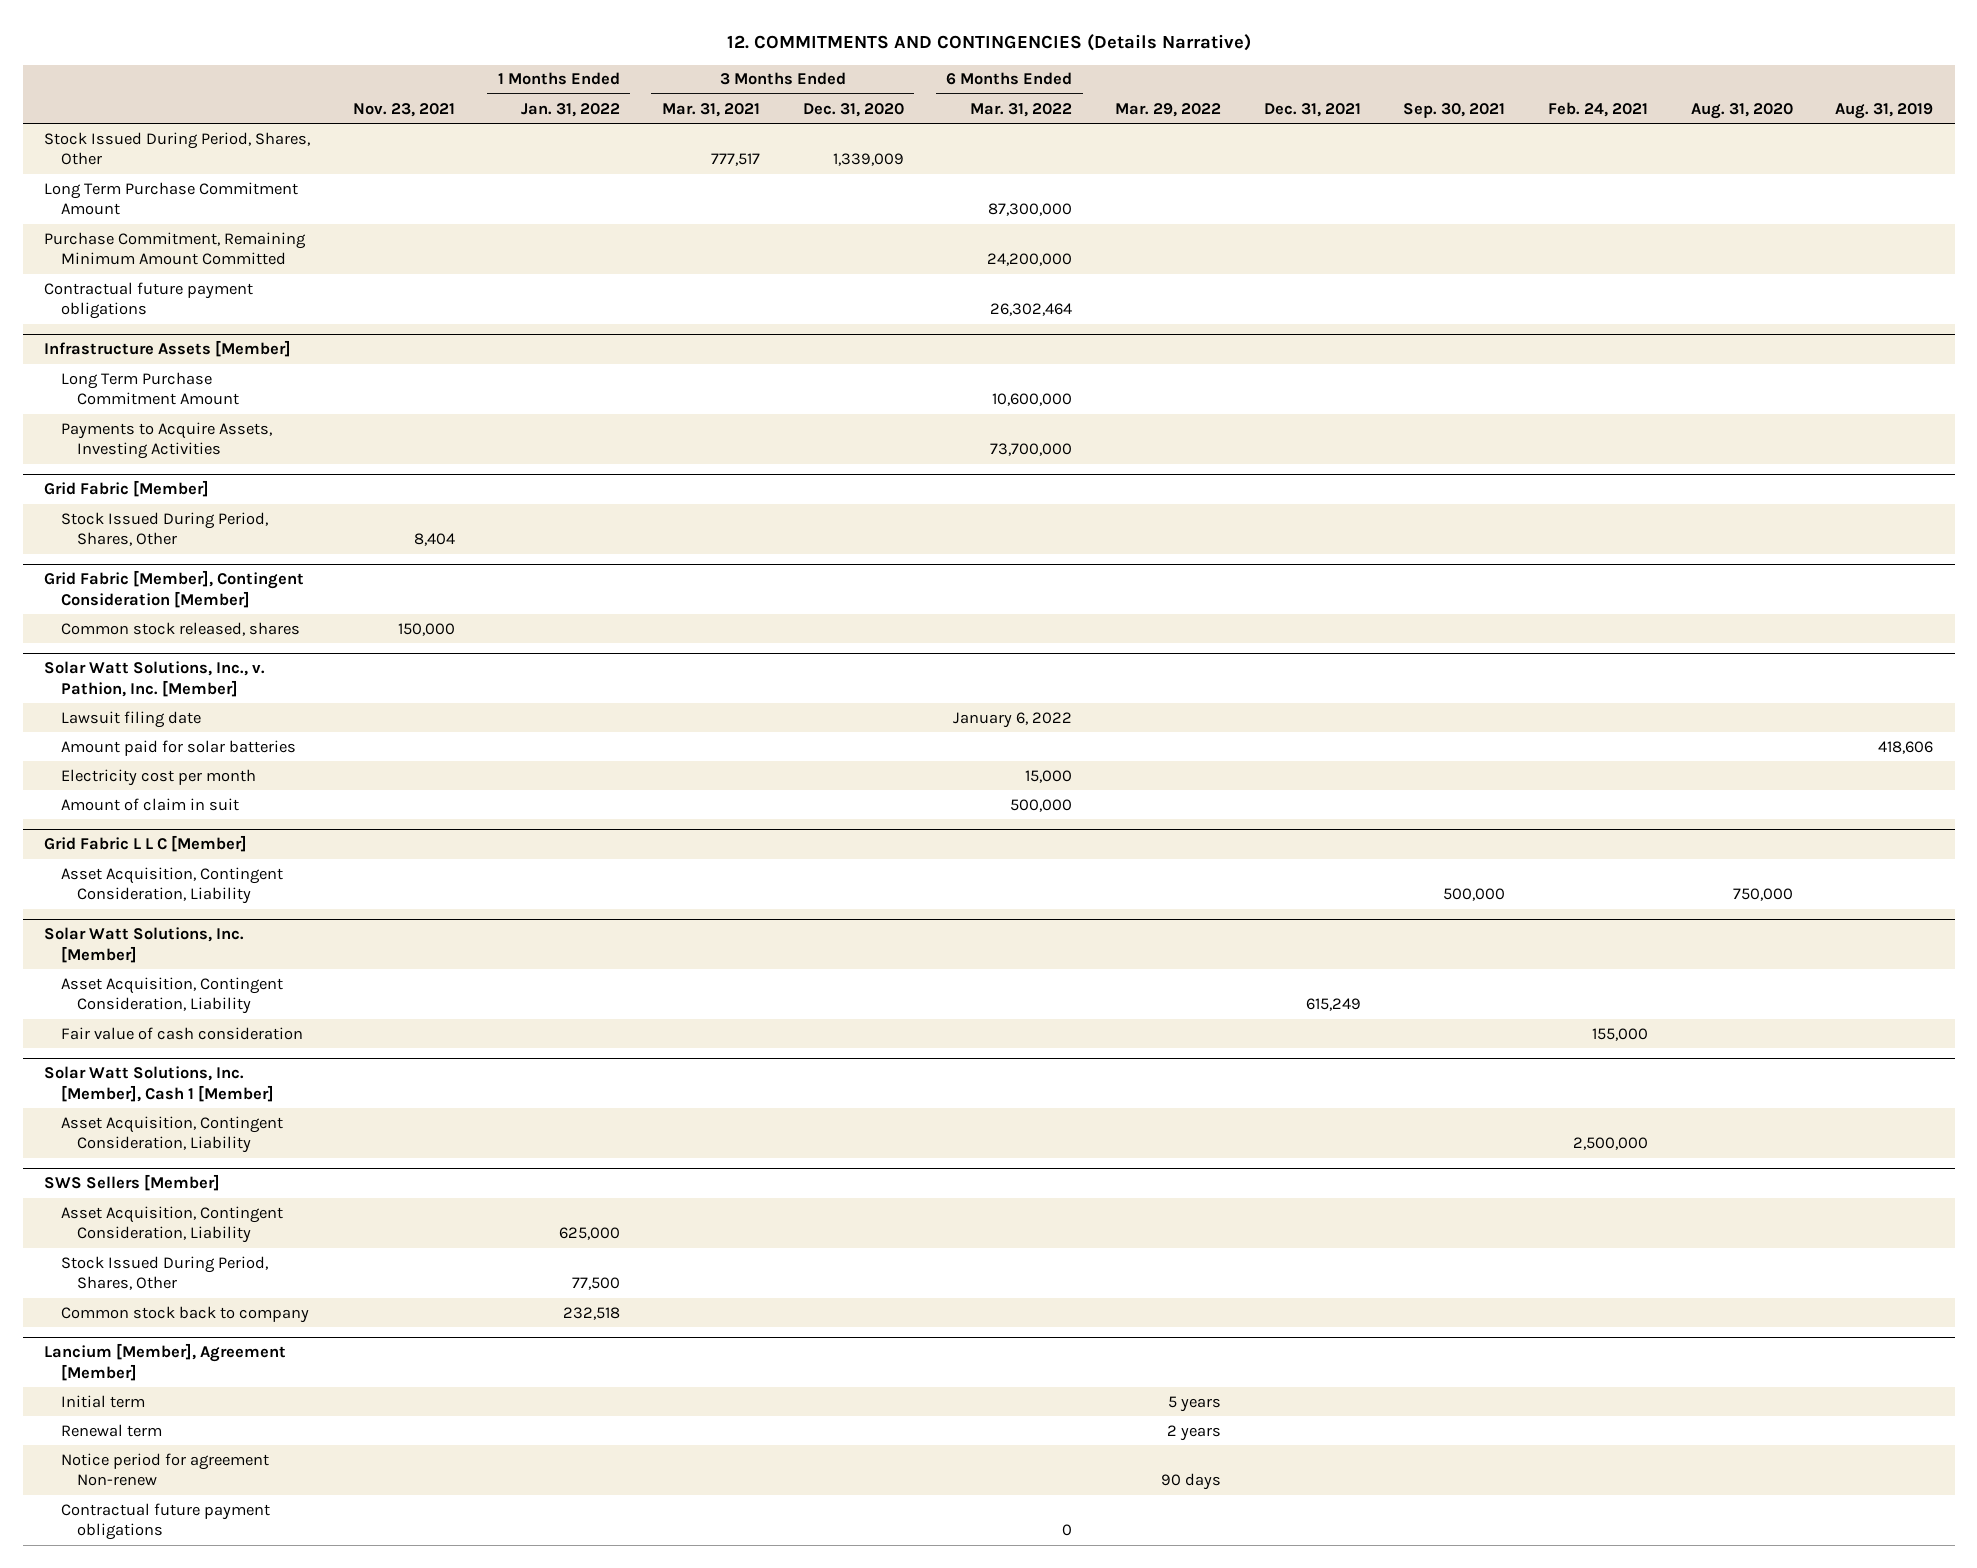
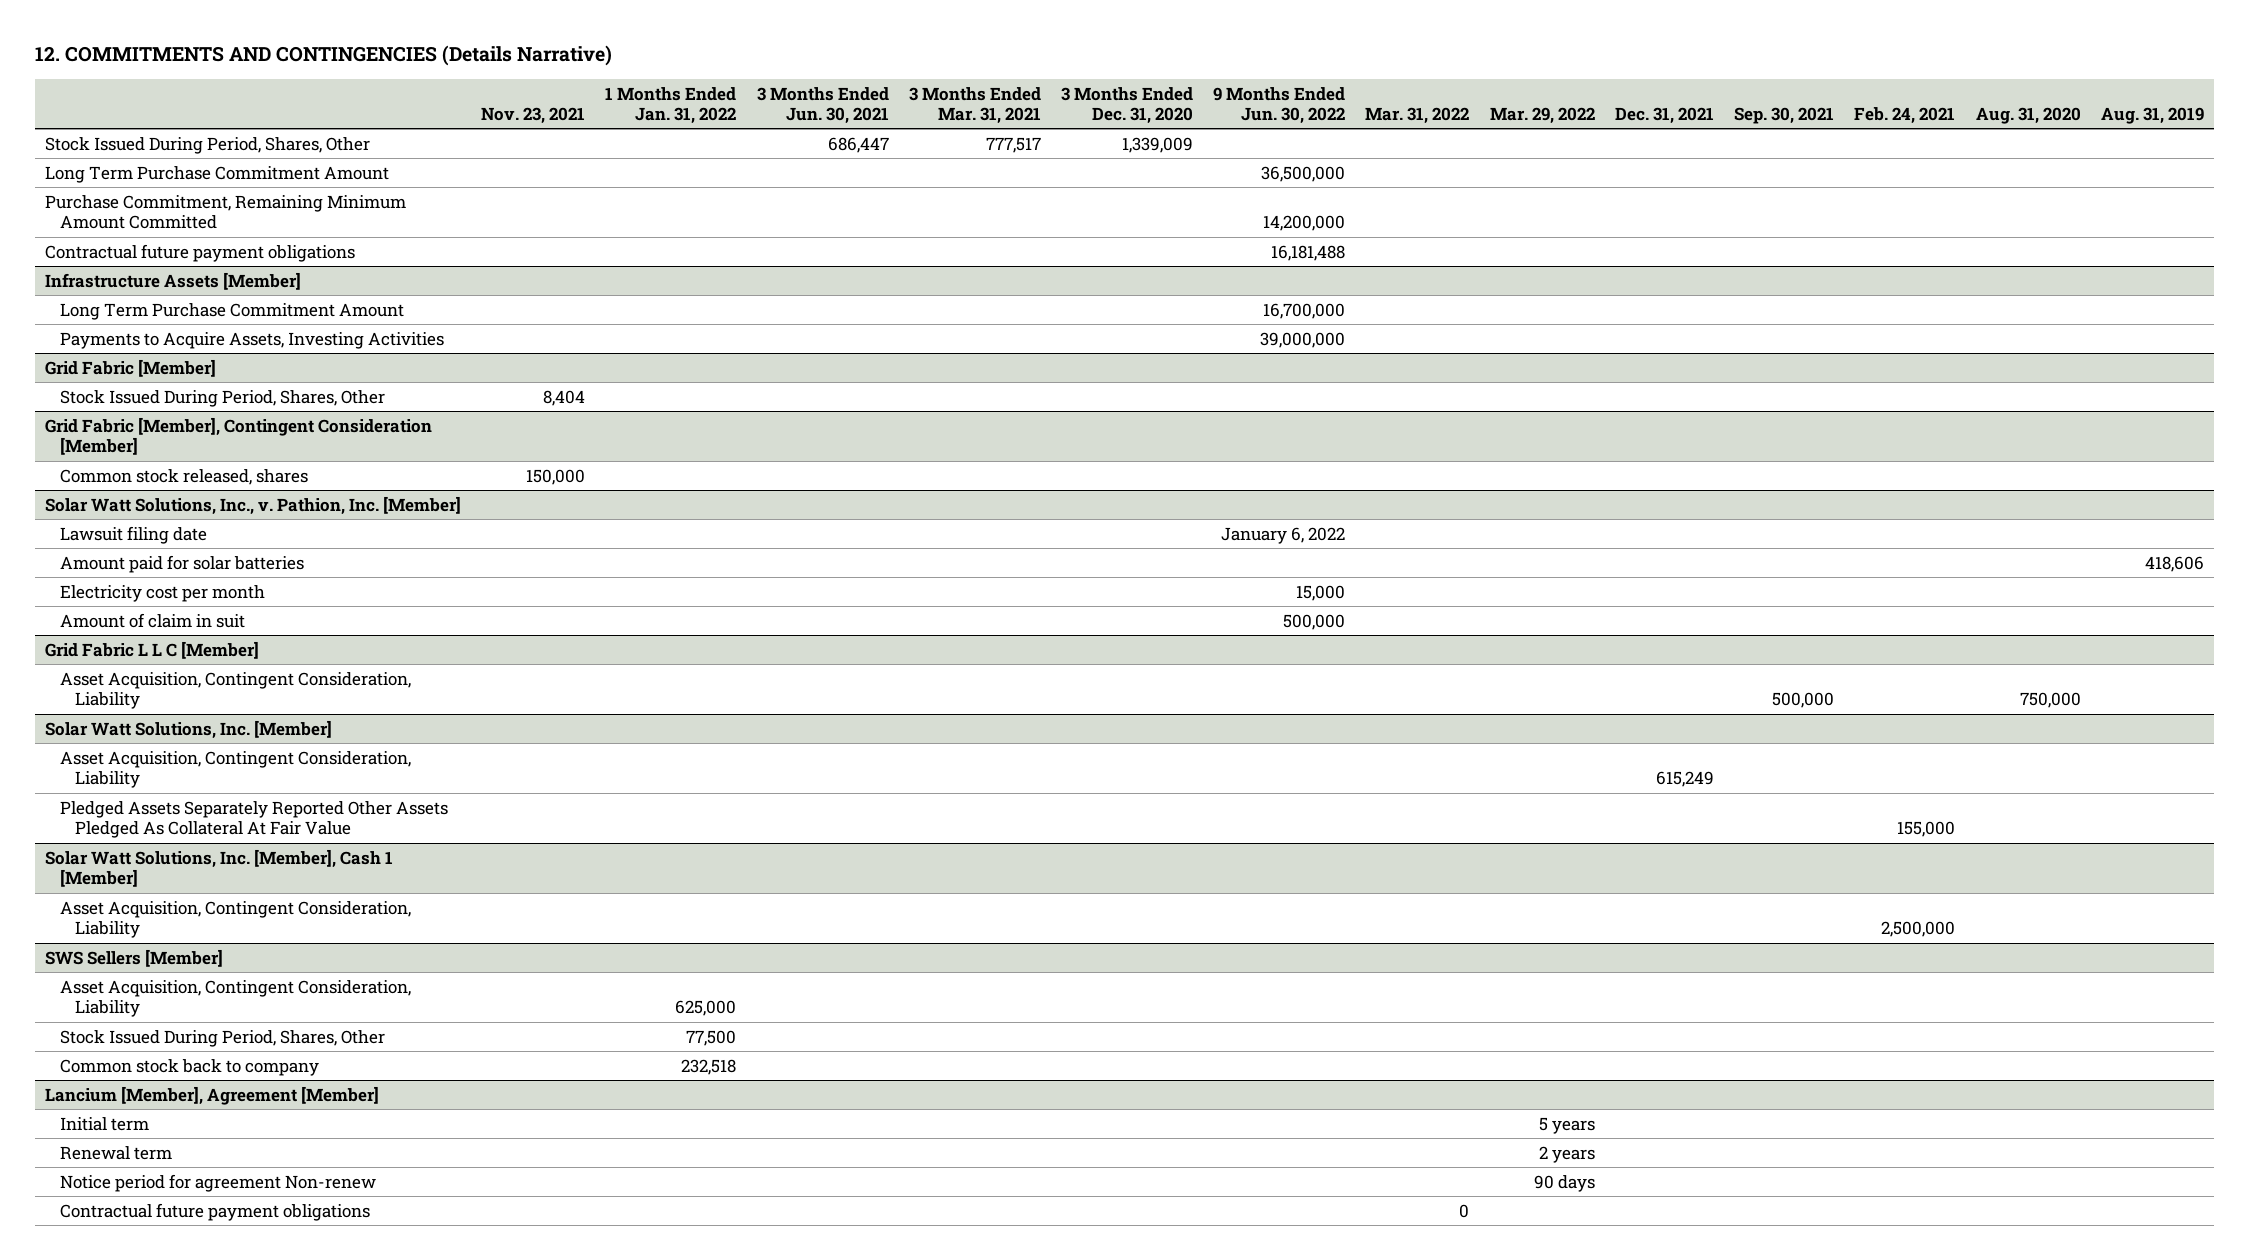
- | Nov. 23, 2021 | 1 Months Ended Jan. 31, 2022 | 3 Months Ended Mar. 31, 2021 | 3 Months Ended Dec. 31, 2020 | 6 Months Ended Mar. 31, 2022 | Mar. 29, 2022 | Dec. 31, 2021 | Sep. 30, 2021 | Feb. 24, 2021 | Aug. 31, 2020 | Aug. 31, 2019
+ | Nov. 23, 2021 | 1 Months Ended Jan. 31, 2022 | 3 Months Ended Jun. 30, 2021 | 3 Months Ended Mar. 31, 2021 | 3 Months Ended Dec. 31, 2020 | 9 Months Ended Jun. 30, 2022 | Mar. 31, 2022 | Mar. 29, 2022 | Dec. 31, 2021 | Sep. 30, 2021 | Feb. 24, 2021 | Aug. 31, 2020 | Aug. 31, 2019
@ Solar Watt Solutions, Inc. [Member]
- Fair value of cash consideration | | | | | | | | | 155,000 | |
+ Pledged Assets Separately Reported Other Assets Pledged As Collateral At Fair Value | | | | | | | | | | | 155,000 | |

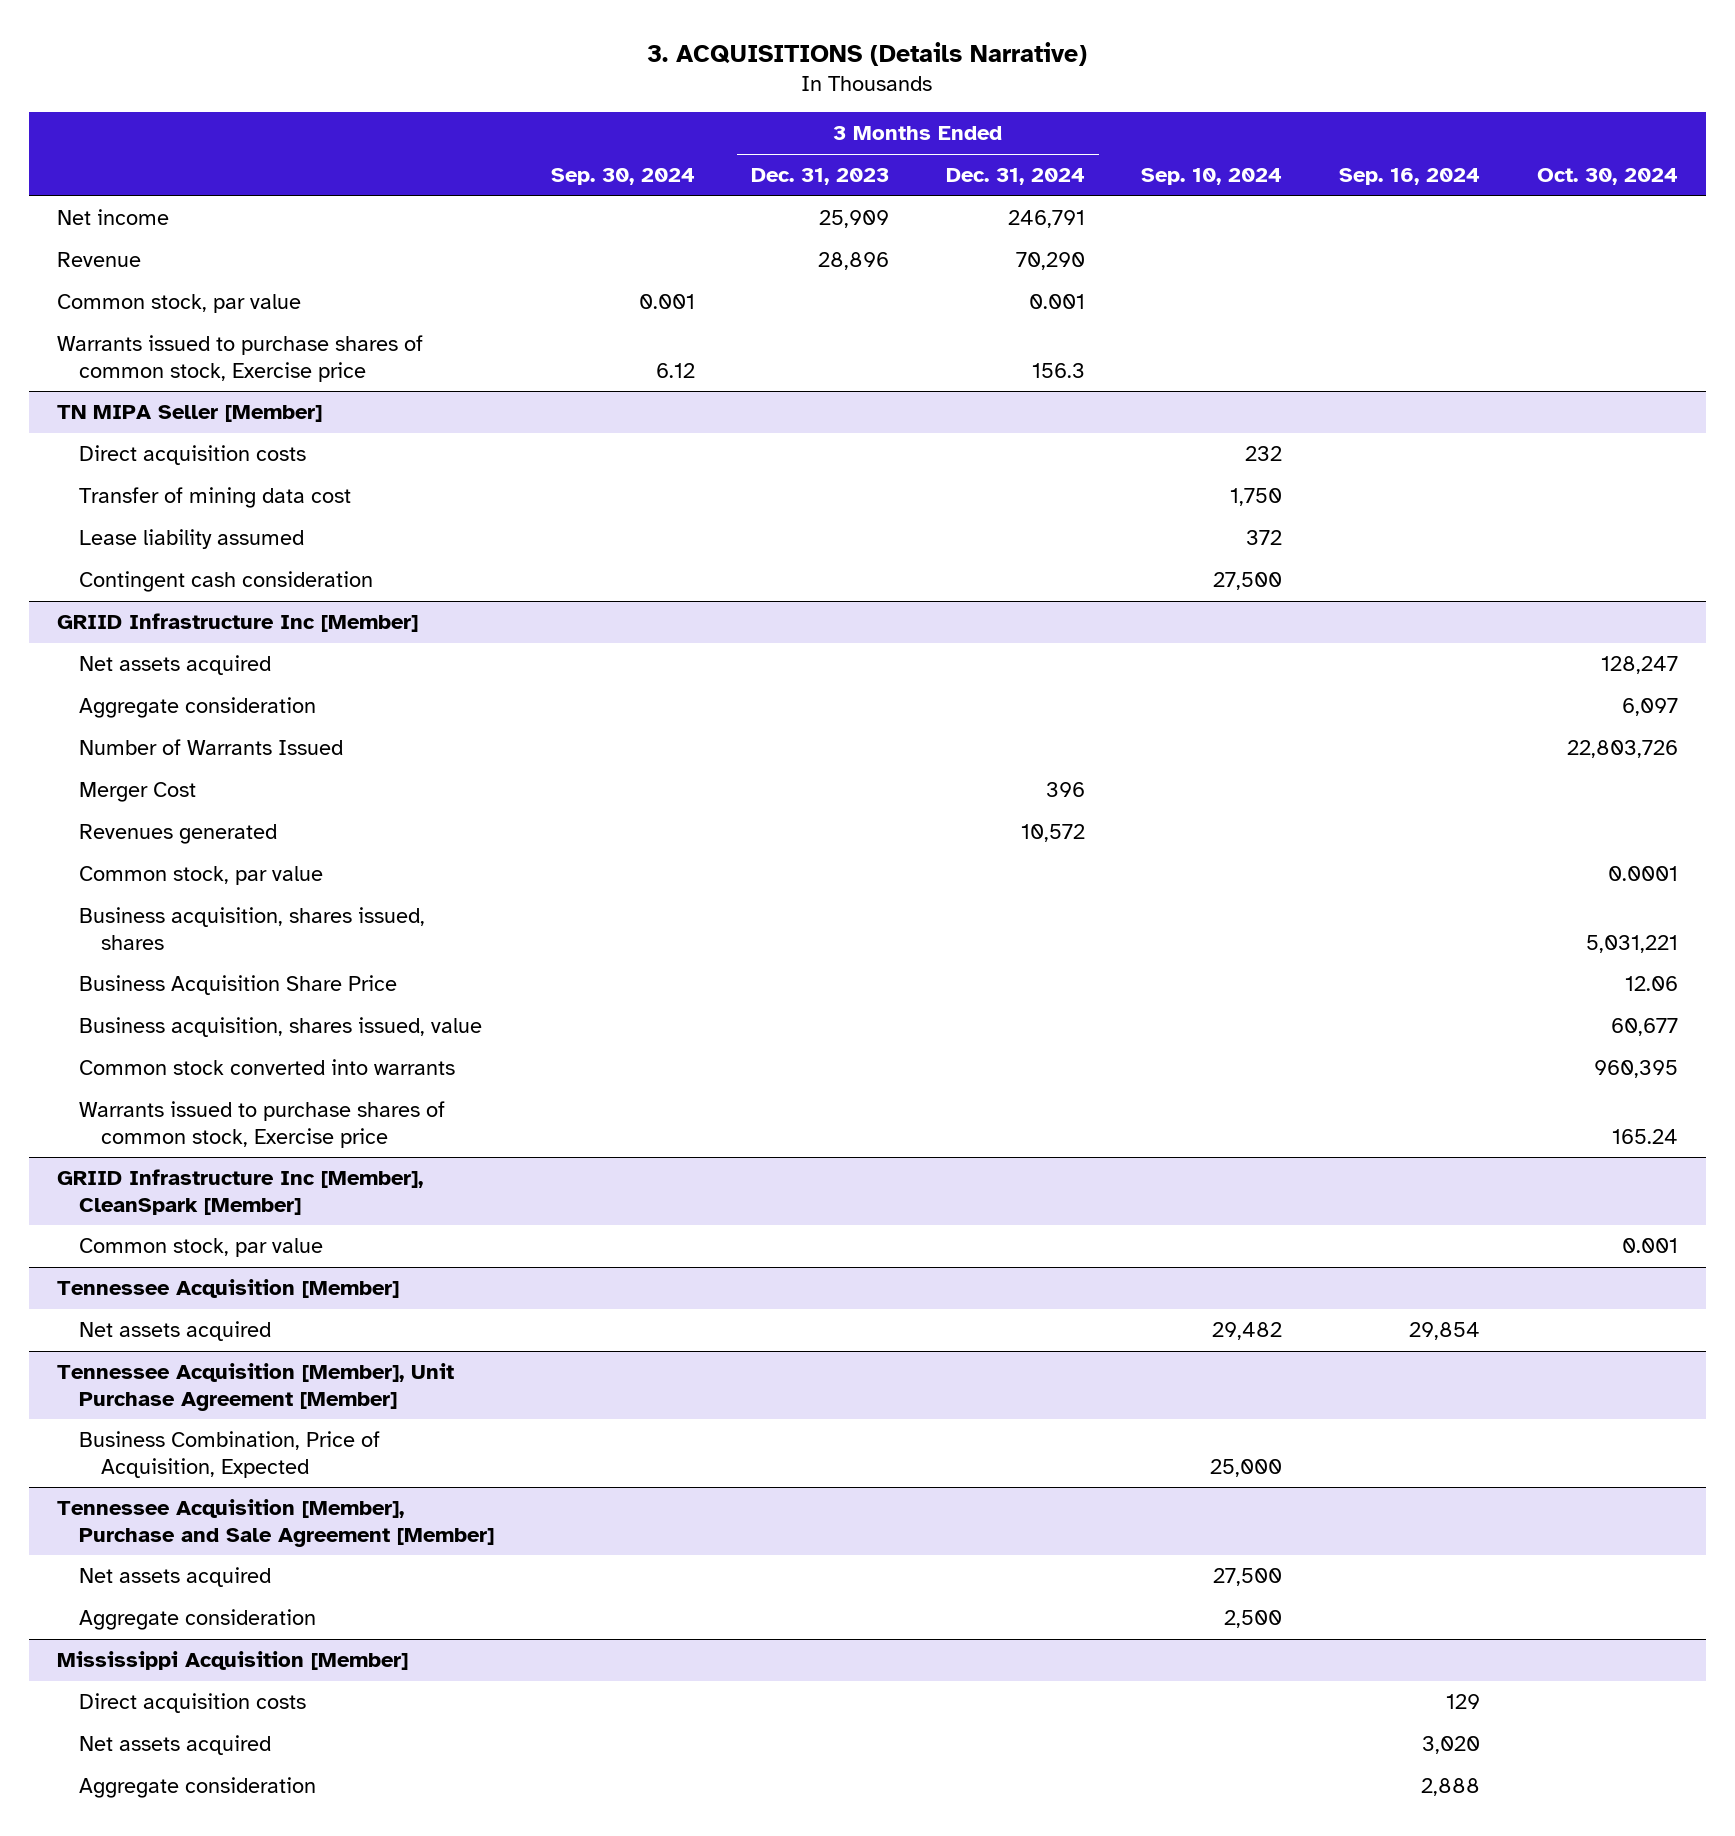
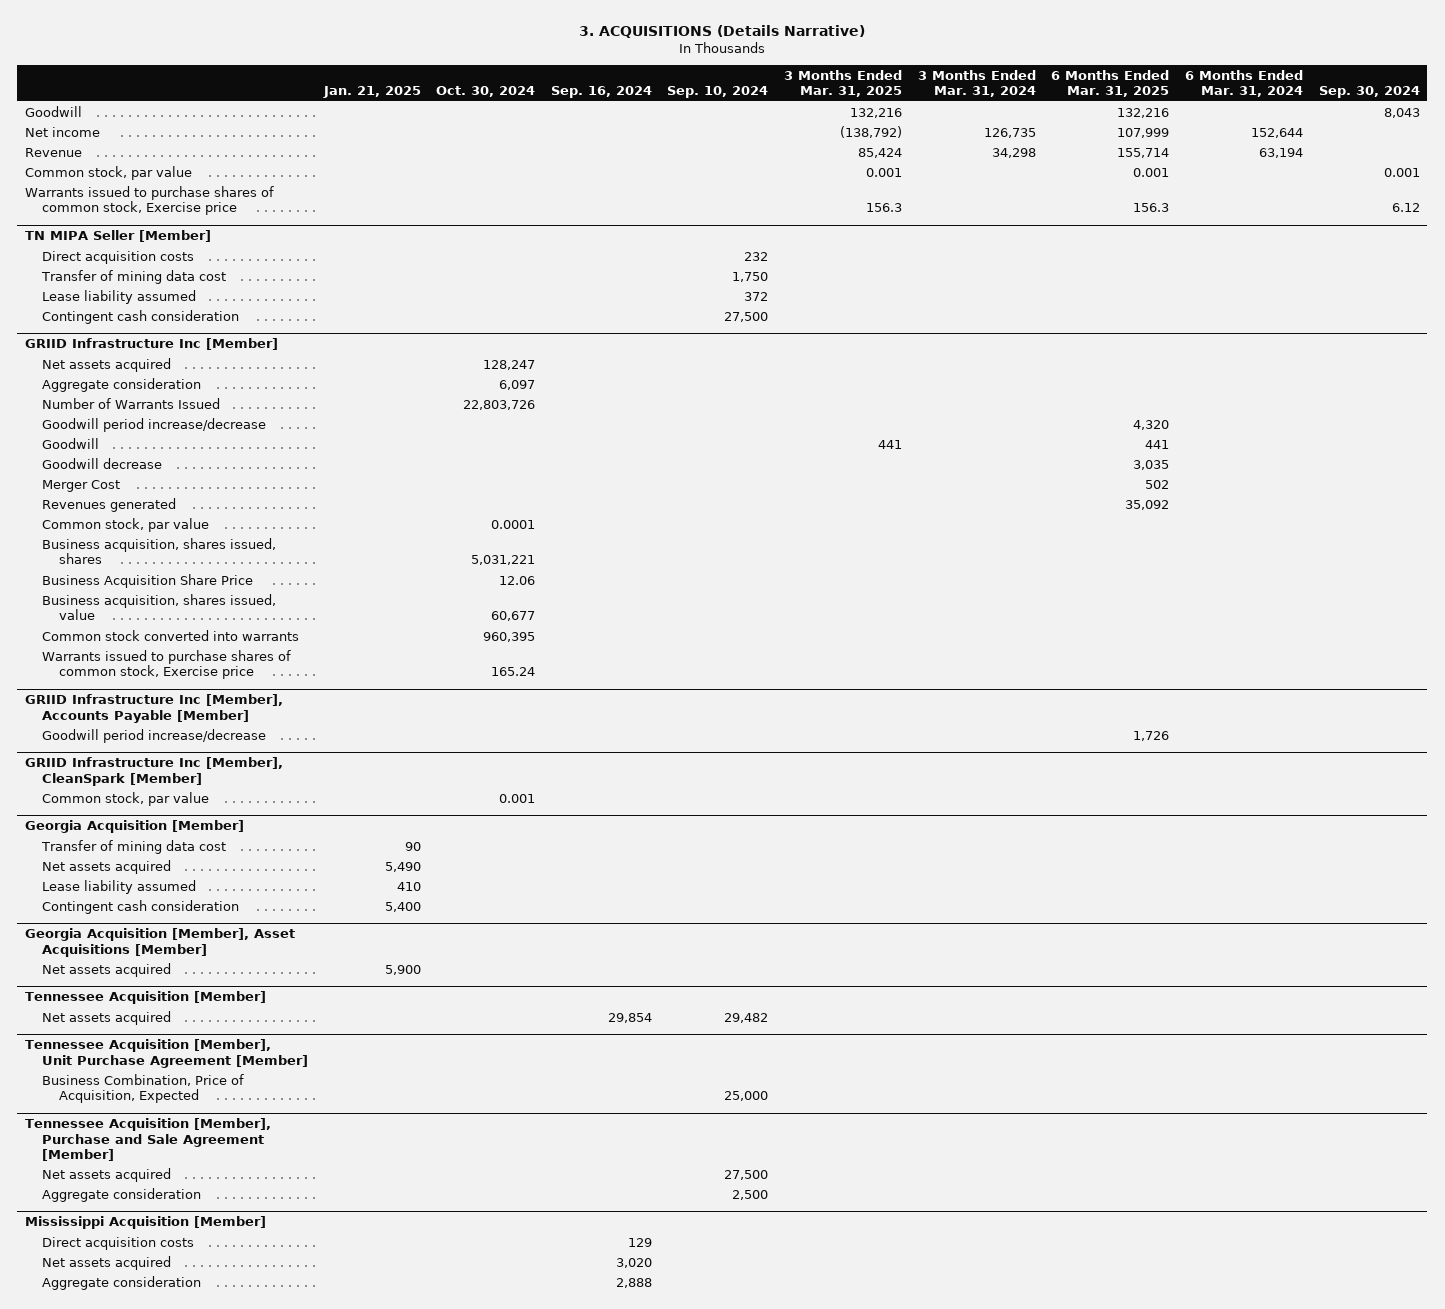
- | Sep. 30, 2024 | 3 Months Ended Dec. 31, 2023 | 3 Months Ended Dec. 31, 2024 | Sep. 10, 2024 | Sep. 16, 2024 | Oct. 30, 2024
+ | Jan. 21, 2025 | Oct. 30, 2024 | Sep. 16, 2024 | Sep. 10, 2024 | 3 Months Ended Mar. 31, 2025 | 3 Months Ended Mar. 31, 2024 | 6 Months Ended Mar. 31, 2025 | 6 Months Ended Mar. 31, 2024 | Sep. 30, 2024
+ Goodwill | | | | | 132,216 | | 132,216 | | 8,043
@ GRIID Infrastructure Inc [Member]
+ Goodwill period increase/decrease | | | | | | | 4,320 | |
+ Goodwill | | | | | 441 | | 441 | |
+ Goodwill decrease | | | | | | | 3,035 | |
+ GRIID Infrastructure Inc [Member], Accounts Payable [Member]
+ Goodwill period increase/decrease | | | | | | | 1,726 | |
+ Georgia Acquisition [Member]
+ Transfer of mining data cost | 90 | | | | | | | |
+ Net assets acquired | 5,490 | | | | | | | |
+ Lease liability assumed | 410 | | | | | | | |
+ Contingent cash consideration | 5,400 | | | | | | | |
+ Georgia Acquisition [Member], Asset Acquisitions [Member]
+ Net assets acquired | 5,900 | | | | | | | |

